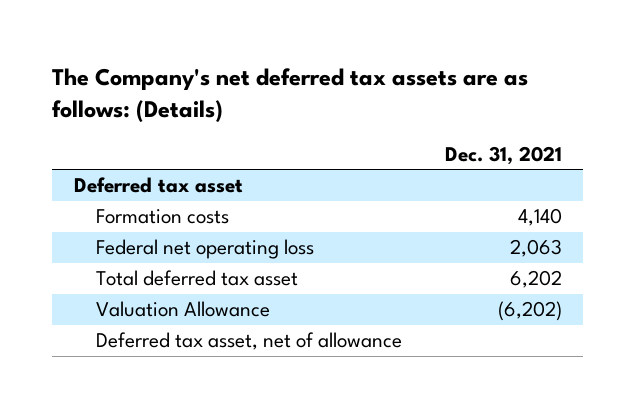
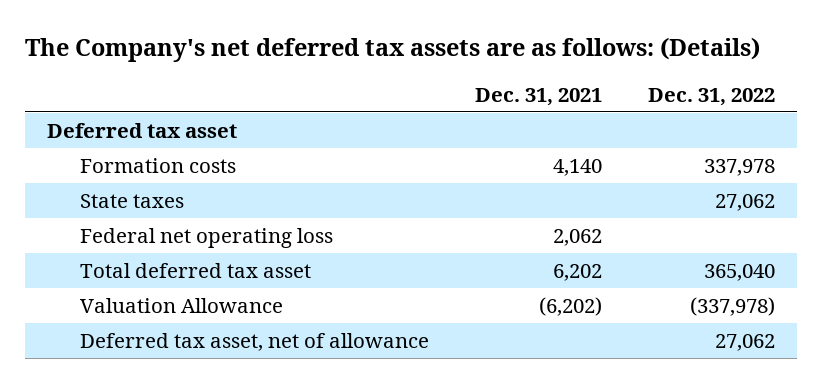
- | Dec. 31, 2021
+ | Dec. 31, 2021 | Dec. 31, 2022
- Federal net operating loss | 2,063
+ State taxes | | 27,062
+ Federal net operating loss | 2,062 |

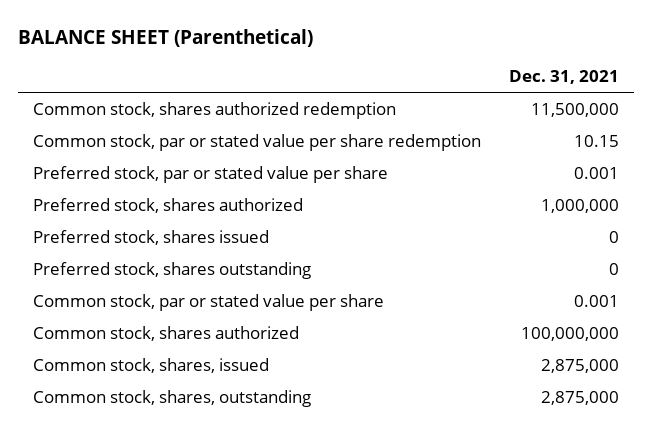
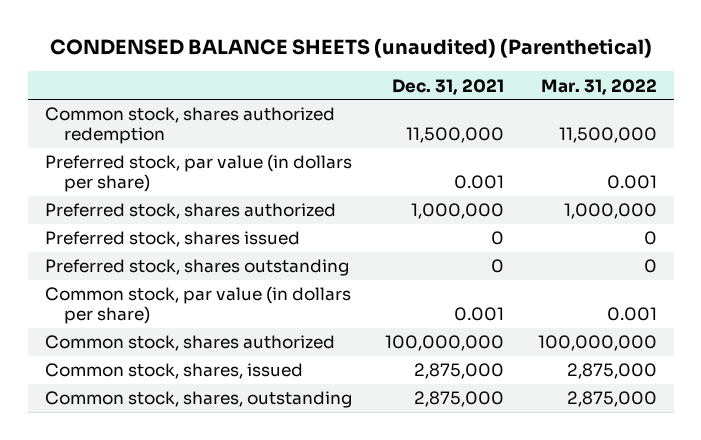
- BALANCE SHEET (Parenthetical)
+ CONDENSED BALANCE SHEETS (unaudited) (Parenthetical)
- | Dec. 31, 2021
+ | Dec. 31, 2021 | Mar. 31, 2022
- Common stock, par or stated value per share redemption | 10.15
- Preferred stock, par or stated value per share | 0.001
+ Preferred stock, par value (in dollars per share) | 0.001 | 0.001
- Common stock, par or stated value per share | 0.001
+ Common stock, par value (in dollars per share) | 0.001 | 0.001

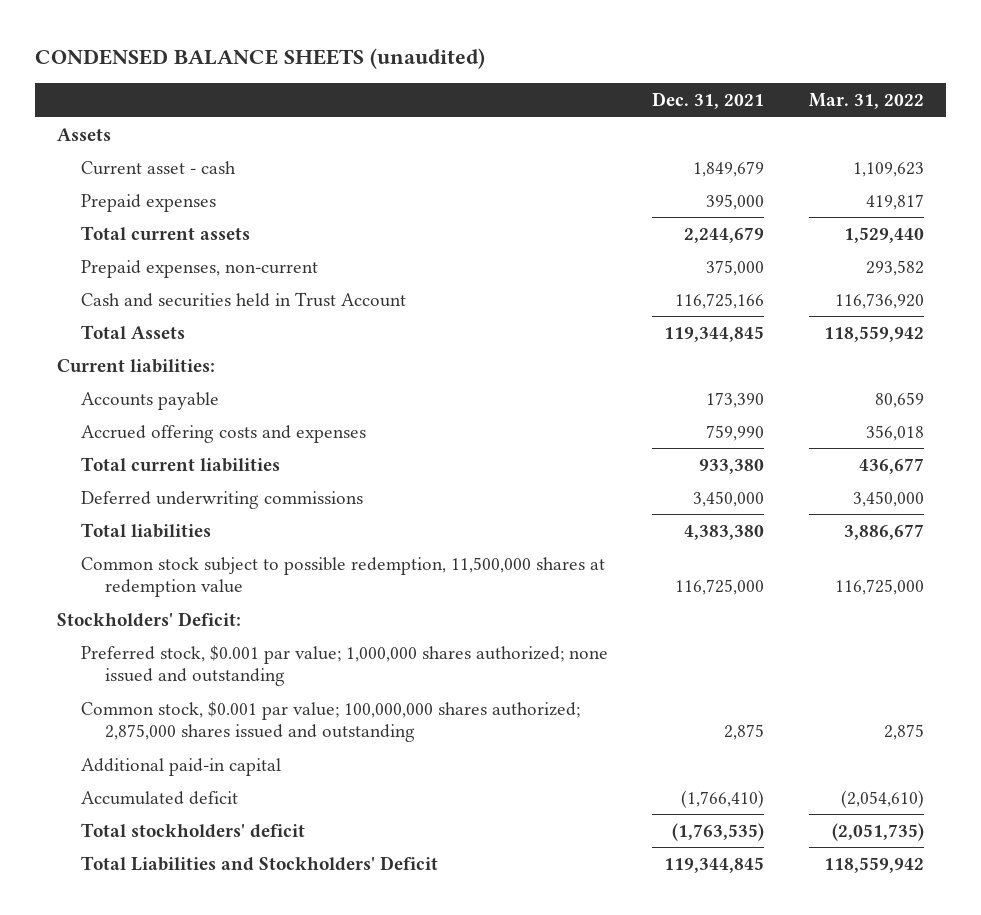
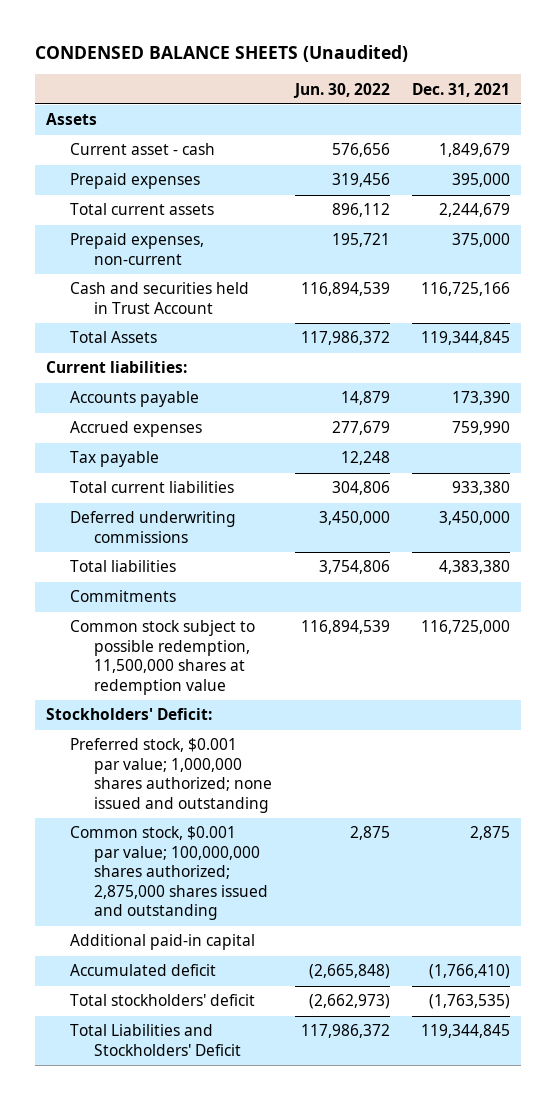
- CONDENSED BALANCE SHEETS (unaudited)
+ CONDENSED BALANCE SHEETS (Unaudited)
- | Dec. 31, 2021 | Mar. 31, 2022
+ | Jun. 30, 2022 | Dec. 31, 2021
- Accrued offering costs and expenses | 759,990 | 356,018
+ Accrued expenses | 277,679 | 759,990
+ Tax payable | 12,248 |
+ Commitments

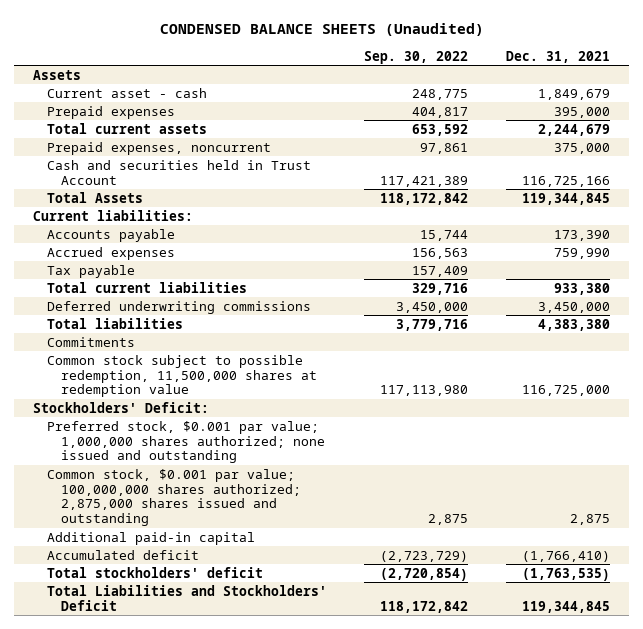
- | Jun. 30, 2022 | Dec. 31, 2021
+ | Sep. 30, 2022 | Dec. 31, 2021
- Prepaid expenses, non-current | 195,721 | 375,000
+ Prepaid expenses, noncurrent | 97,861 | 375,000

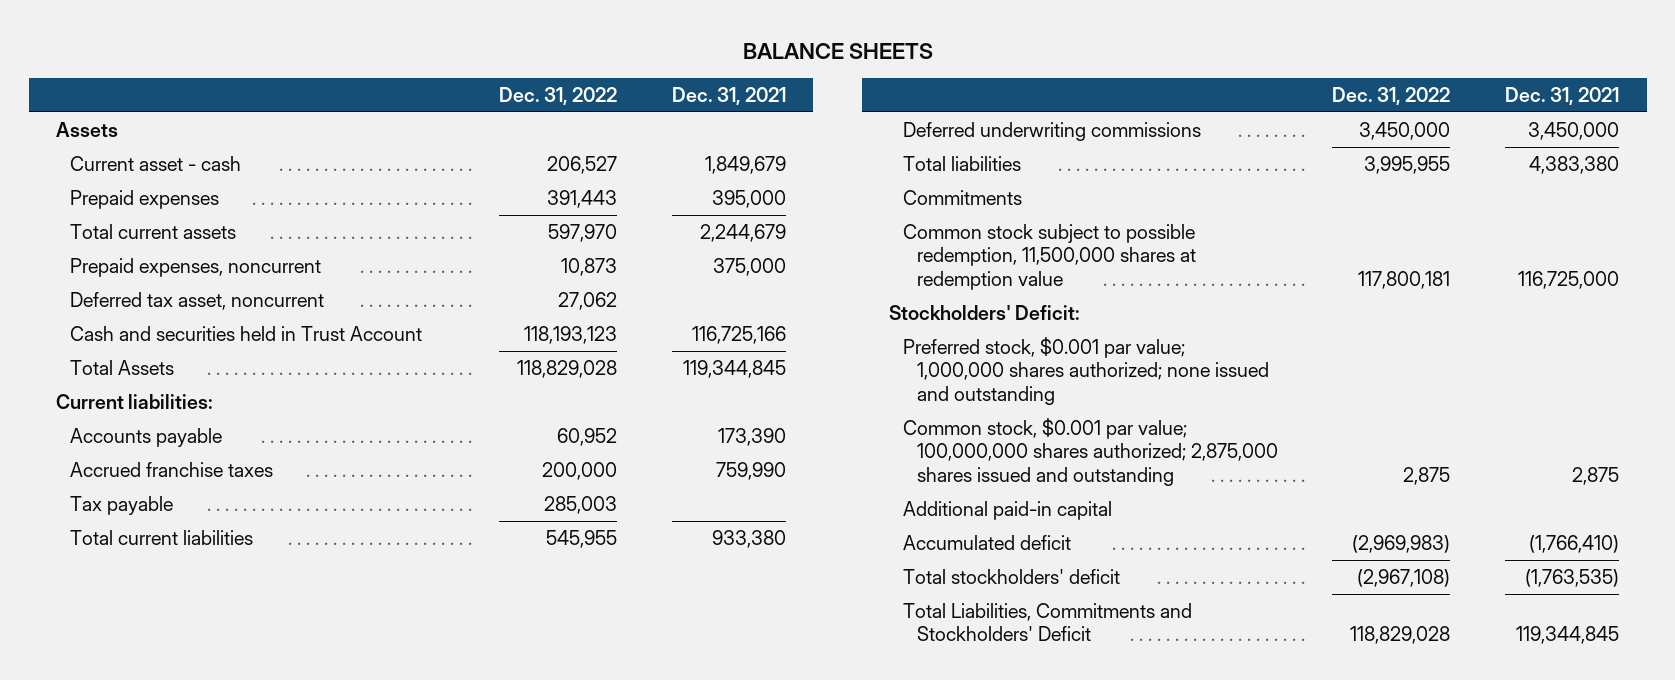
- CONDENSED BALANCE SHEETS (Unaudited)
+ BALANCE SHEETS
- | Sep. 30, 2022 | Dec. 31, 2021
+ | Dec. 31, 2022 | Dec. 31, 2021
+ Deferred tax asset, noncurrent | 27,062 |
- Accrued expenses | 156,563 | 759,990
+ Accrued franchise taxes | 200,000 | 759,990
- Total Liabilities and Stockholders' Deficit | 118,172,842 | 119,344,845
+ Total Liabilities, Commitments and Stockholders' Deficit | 118,829,028 | 119,344,845

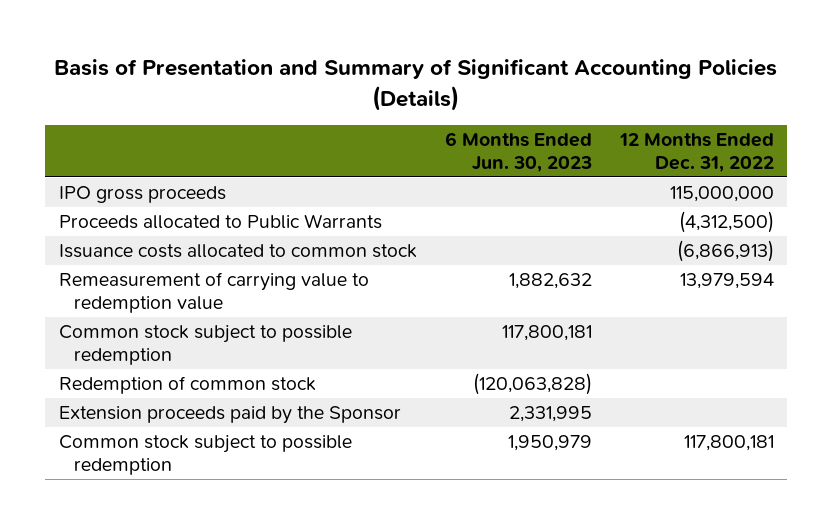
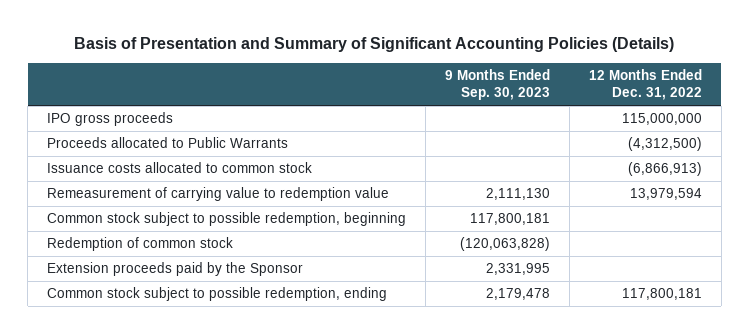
- | 6 Months Ended Jun. 30, 2023 | 12 Months Ended Dec. 31, 2022
+ | 9 Months Ended Sep. 30, 2023 | 12 Months Ended Dec. 31, 2022
- Common stock subject to possible redemption | 117,800,181 |
+ Common stock subject to possible redemption, beginning | 117,800,181 |
- Common stock subject to possible redemption | 1,950,979 | 117,800,181
+ Common stock subject to possible redemption, ending | 2,179,478 | 117,800,181

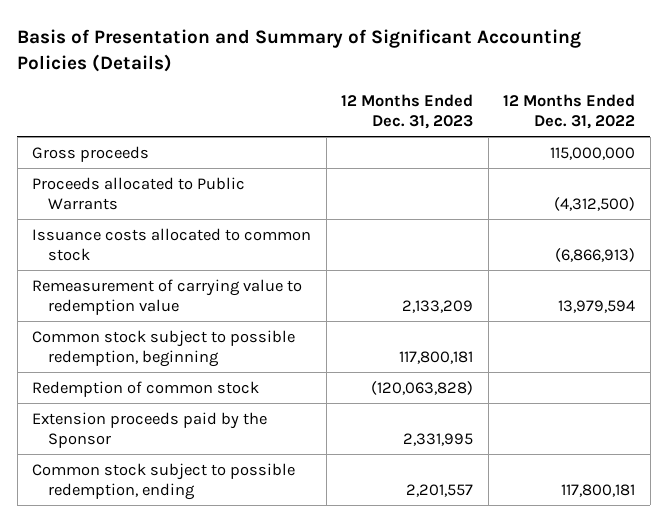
- | 9 Months Ended Sep. 30, 2023 | 12 Months Ended Dec. 31, 2022
+ | 12 Months Ended Dec. 31, 2023 | 12 Months Ended Dec. 31, 2022
- IPO gross proceeds | | 115,000,000
+ Gross proceeds | | 115,000,000

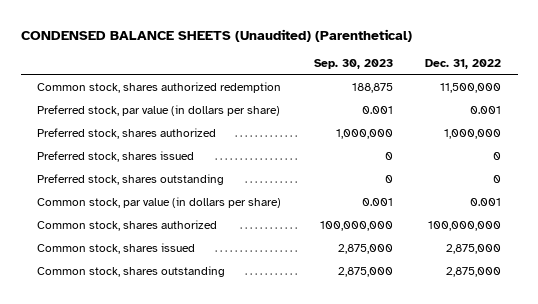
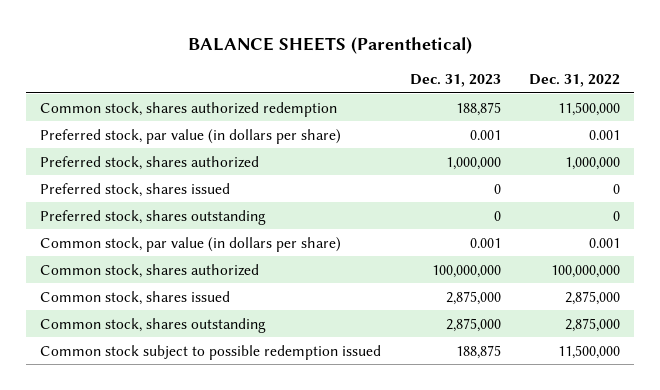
- CONDENSED BALANCE SHEETS (Unaudited) (Parenthetical)
+ BALANCE SHEETS (Parenthetical)
- | Sep. 30, 2023 | Dec. 31, 2022
+ | Dec. 31, 2023 | Dec. 31, 2022
+ Common stock subject to possible redemption issued | 188,875 | 11,500,000

